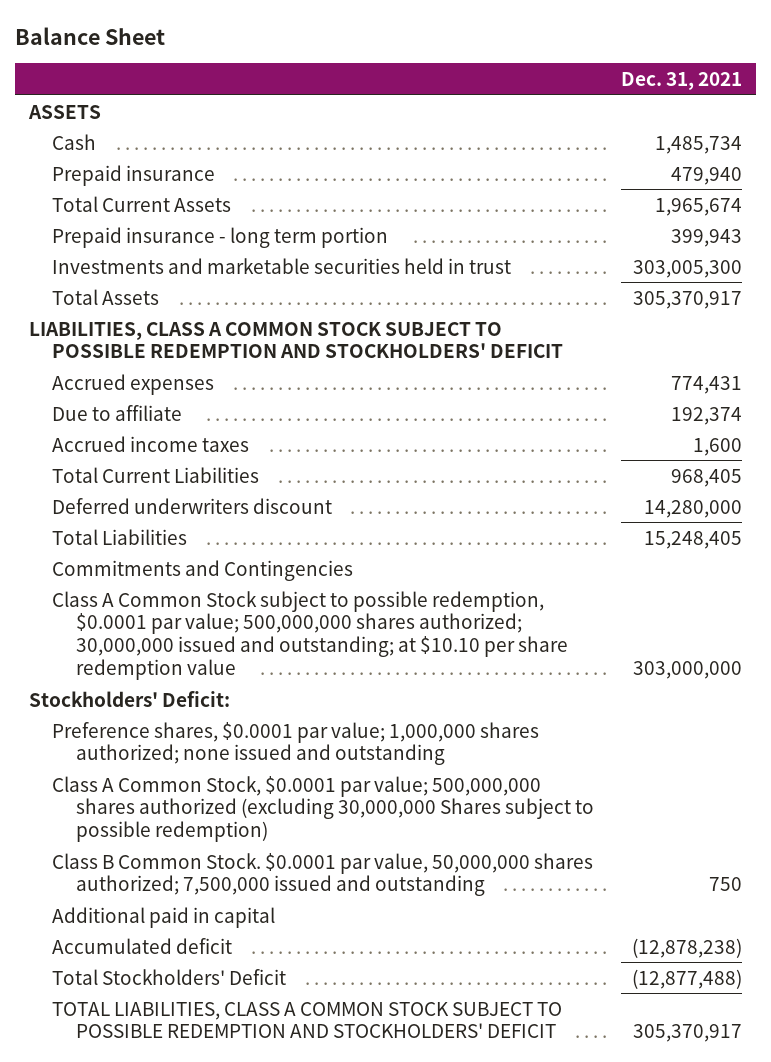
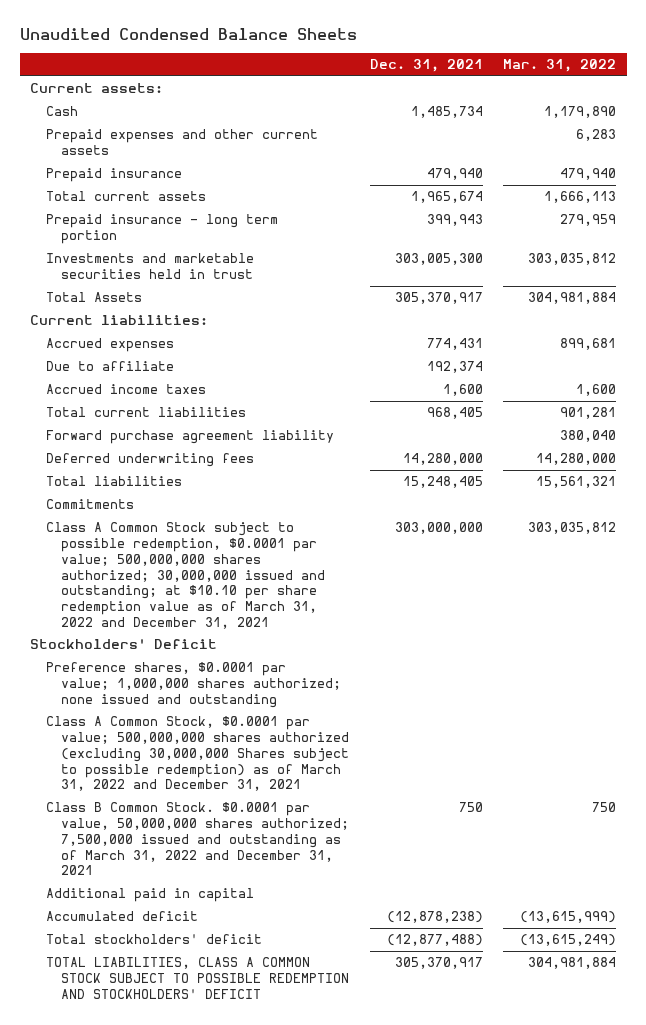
- Balance Sheet
+ Unaudited Condensed Balance Sheets
- | Dec. 31, 2021
+ | Dec. 31, 2021 | Mar. 31, 2022
- ASSETS
+ Current assets:
+ Prepaid expenses and other current assets | | 6,283
- Total Current Assets | 1,965,674
+ Total current assets | 1,965,674 | 1,666,113
- LIABILITIES, CLASS A COMMON STOCK SUBJECT TO POSSIBLE REDEMPTION AND STOCKHOLDERS' DEFICIT
+ Current liabilities:
- Total Current Liabilities | 968,405
- Deferred underwriters discount | 14,280,000
- Total Liabilities | 15,248,405
- Commitments and Contingencies
- Class A Common Stock subject to possible redemption, $0.0001 par value; 500,000,000 shares authorized; 30,000,000 issued and outstanding; at $10.10 per share redemption value | 303,000,000
- Stockholders' Deficit:
+ Total current liabilities | 968,405 | 901,281
+ Forward purchase agreement liability | | 380,040
+ Deferred underwriting fees | 14,280,000 | 14,280,000
+ Total liabilities | 15,248,405 | 15,561,321
+ Commitments
+ Class A Common Stock subject to possible redemption, $0.0001 par value; 500,000,000 shares authorized; 30,000,000 issued and outstanding; at $10.10 per share redemption value as of March 31, 2022 and December 31, 2021 | 303,000,000 | 303,035,812
+ Stockholders' Deficit
- Class A Common Stock, $0.0001 par value; 500,000,000 shares authorized (excluding 30,000,000 Shares subject to possible redemption)
- Class B Common Stock. $0.0001 par value, 50,000,000 shares authorized; 7,500,000 issued and outstanding | 750
+ Class A Common Stock, $0.0001 par value; 500,000,000 shares authorized (excluding 30,000,000 Shares subject to possible redemption) as of March 31, 2022 and December 31, 2021
+ Class B Common Stock. $0.0001 par value, 50,000,000 shares authorized; 7,500,000 issued and outstanding as of March 31, 2022 and December 31, 2021 | 750 | 750
- Total Stockholders' Deficit | (12,877,488)
+ Total stockholders' deficit | (12,877,488) | (13,615,249)

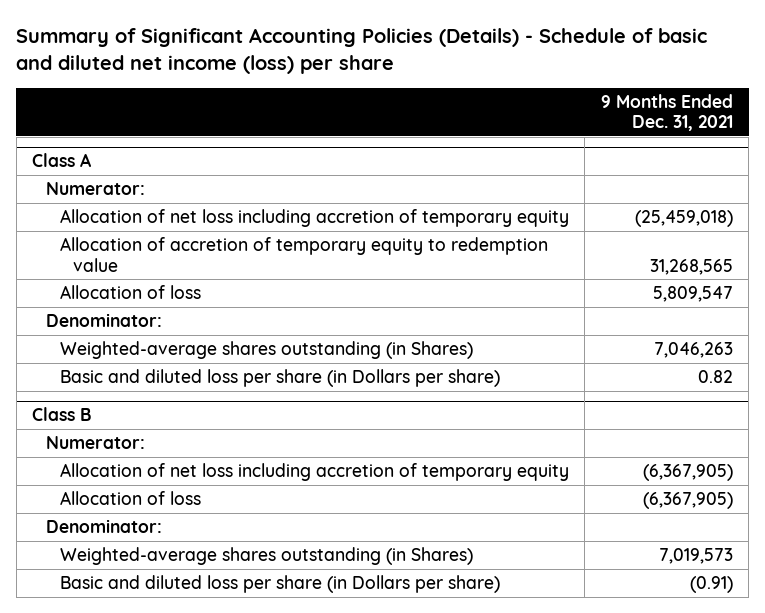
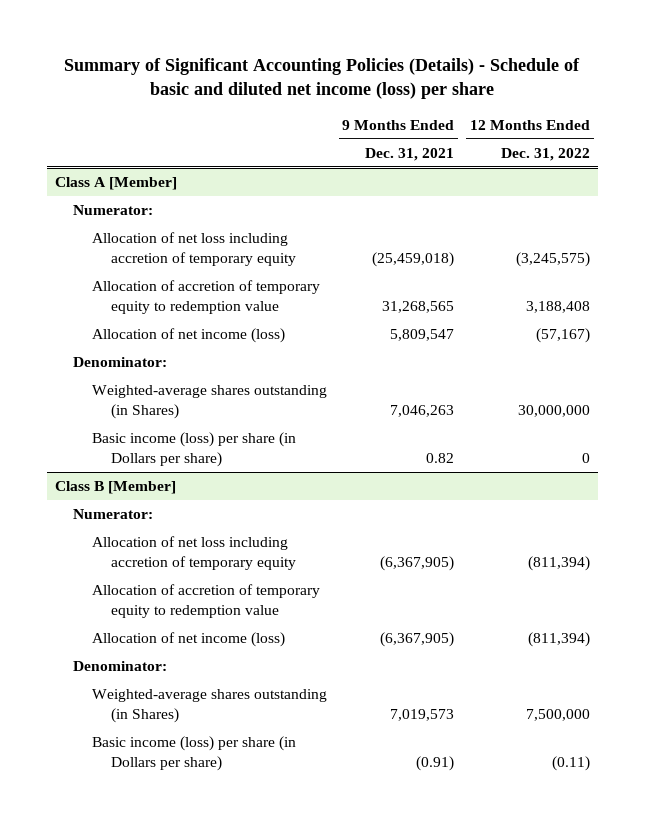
- | 9 Months Ended Dec. 31, 2021
+ | 9 Months Ended Dec. 31, 2021 | 12 Months Ended Dec. 31, 2022
- Class A
+ Class A [Member]
- Allocation of loss | 5,809,547
+ Allocation of net income (loss) | 5,809,547 | (57,167)
- Basic and diluted loss per share (in Dollars per share) | 0.82
- Class B
+ Basic income (loss) per share (in Dollars per share) | 0.82 | 0
+ Class B [Member]
- Allocation of loss | (6,367,905)
+ Allocation of accretion of temporary equity to redemption value
+ Allocation of net income (loss) | (6,367,905) | (811,394)
- Basic and diluted loss per share (in Dollars per share) | (0.91)
+ Basic income (loss) per share (in Dollars per share) | (0.91) | (0.11)

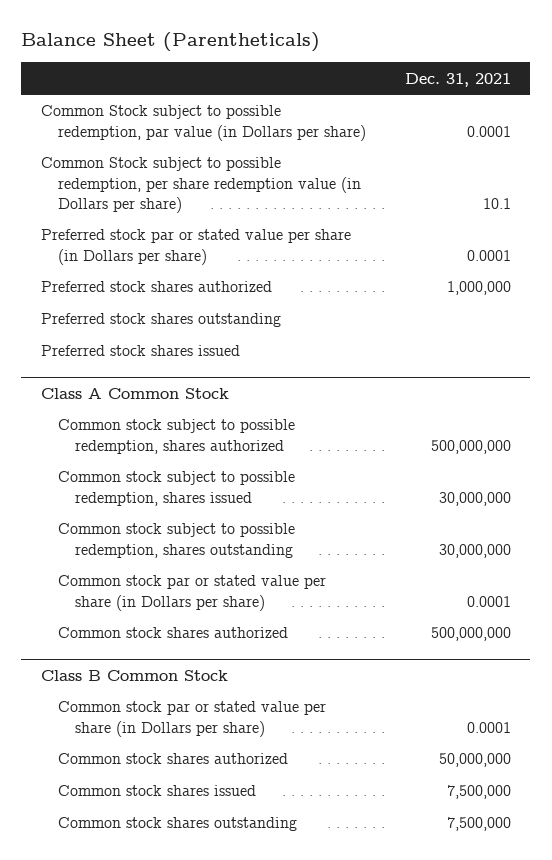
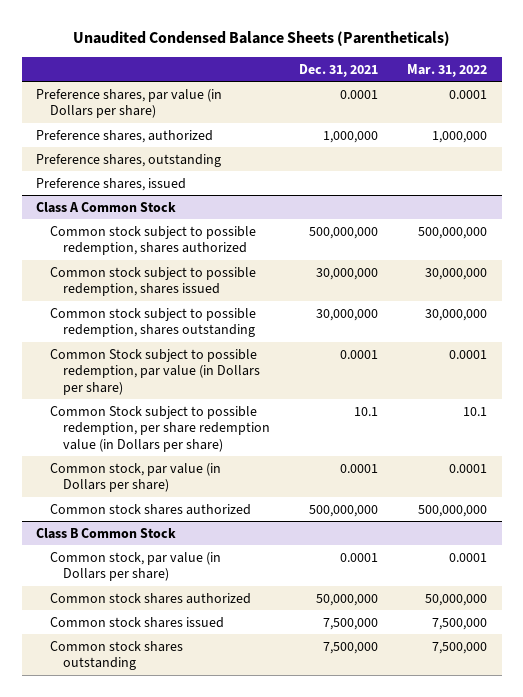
- Balance Sheet (Parentheticals)
+ Unaudited Condensed Balance Sheets (Parentheticals)
- | Dec. 31, 2021
+ | Dec. 31, 2021 | Mar. 31, 2022
- Common Stock subject to possible redemption, par value (in Dollars per share) | 0.0001
- Common Stock subject to possible redemption, per share redemption value (in Dollars per share) | 10.1
- Preferred stock par or stated value per share (in Dollars per share) | 0.0001
- Preferred stock shares authorized | 1,000,000
- Preferred stock shares outstanding
- Preferred stock shares issued
+ Preference shares, par value (in Dollars per share) | 0.0001 | 0.0001
+ Preference shares, authorized | 1,000,000 | 1,000,000
+ Preference shares, outstanding
+ Preference shares, issued
@ Class A Common Stock
- Common stock par or stated value per share (in Dollars per share) | 0.0001
+ Common Stock subject to possible redemption, par value (in Dollars per share) | 0.0001 | 0.0001
+ Common Stock subject to possible redemption, per share redemption value (in Dollars per share) | 10.1 | 10.1
+ Common stock, par value (in Dollars per share) | 0.0001 | 0.0001
@ Class B Common Stock
- Common stock par or stated value per share (in Dollars per share) | 0.0001
+ Common stock, par value (in Dollars per share) | 0.0001 | 0.0001

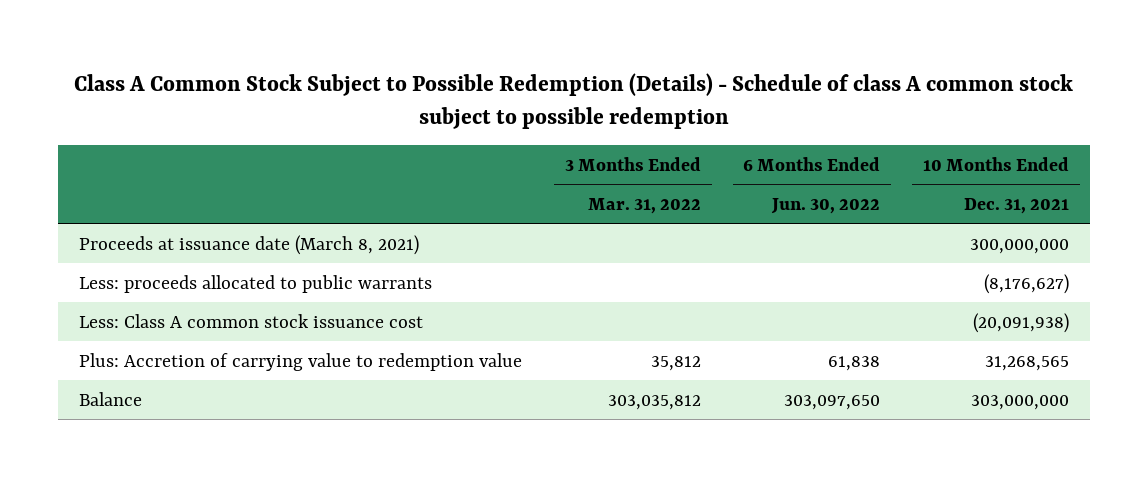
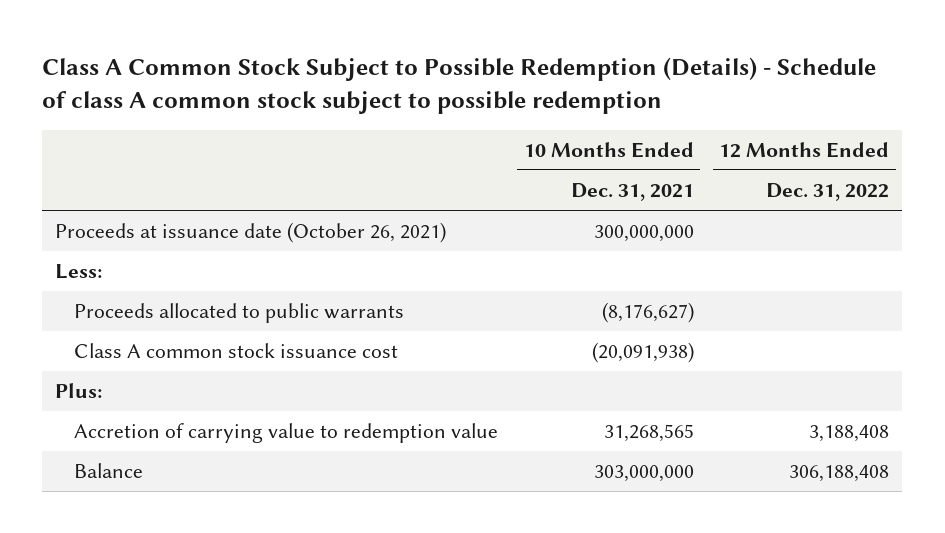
- | 3 Months Ended Mar. 31, 2022 | 6 Months Ended Jun. 30, 2022 | 10 Months Ended Dec. 31, 2021
+ | 10 Months Ended Dec. 31, 2021 | 12 Months Ended Dec. 31, 2022
- Proceeds at issuance date (March 8, 2021) | | | 300,000,000
- Less: proceeds allocated to public warrants | | | (8,176,627)
- Less: Class A common stock issuance cost | | | (20,091,938)
- Plus: Accretion of carrying value to redemption value | 35,812 | 61,838 | 31,268,565
+ Proceeds at issuance date (October 26, 2021) | 300,000,000 |
+ Less:
+ Proceeds allocated to public warrants | (8,176,627) |
+ Class A common stock issuance cost | (20,091,938) |
+ Plus:
+ Accretion of carrying value to redemption value | 31,268,565 | 3,188,408

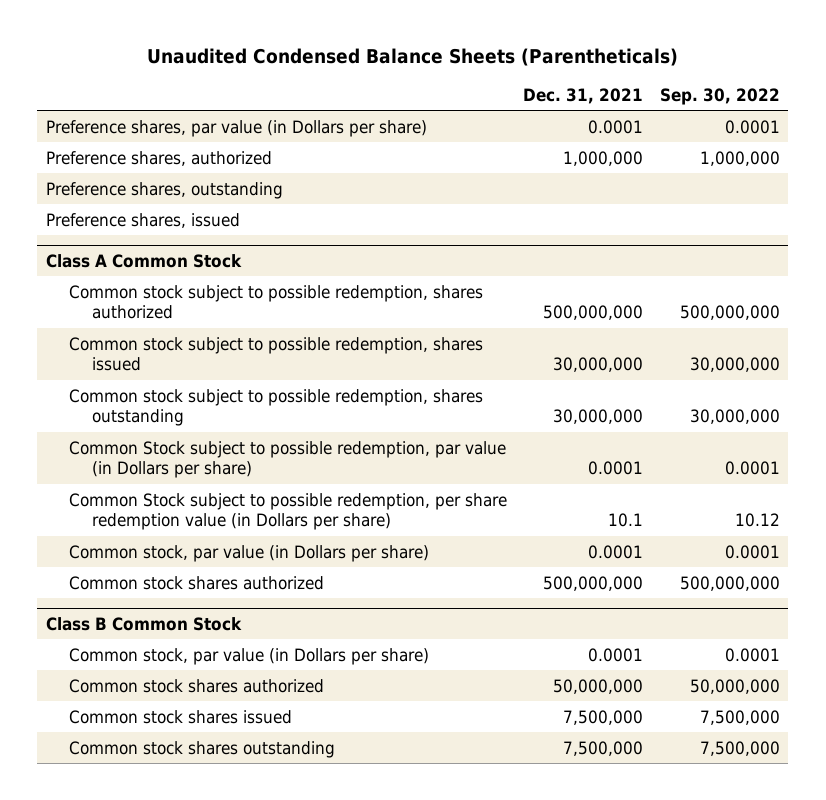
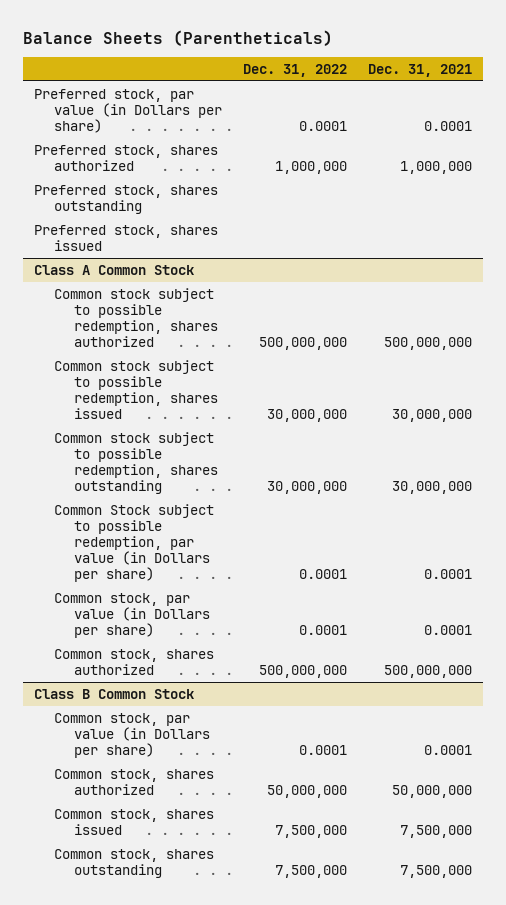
- Unaudited Condensed Balance Sheets (Parentheticals)
+ Balance Sheets (Parentheticals)
- | Dec. 31, 2021 | Sep. 30, 2022
+ | Dec. 31, 2022 | Dec. 31, 2021
- Preference shares, par value (in Dollars per share) | 0.0001 | 0.0001
- Preference shares, authorized | 1,000,000 | 1,000,000
- Preference shares, outstanding
- Preference shares, issued
+ Preferred stock, par value (in Dollars per share) | 0.0001 | 0.0001
+ Preferred stock, shares authorized | 1,000,000 | 1,000,000
+ Preferred stock, shares outstanding
+ Preferred stock, shares issued
@ Class A Common Stock
- Common Stock subject to possible redemption, per share redemption value (in Dollars per share) | 10.1 | 10.12
- Common stock shares authorized | 500,000,000 | 500,000,000
+ Common stock, shares authorized | 500,000,000 | 500,000,000
@ Class B Common Stock
- Common stock shares authorized | 50,000,000 | 50,000,000
- Common stock shares issued | 7,500,000 | 7,500,000
- Common stock shares outstanding | 7,500,000 | 7,500,000
+ Common stock, shares authorized | 50,000,000 | 50,000,000
+ Common stock, shares issued | 7,500,000 | 7,500,000
+ Common stock, shares outstanding | 7,500,000 | 7,500,000

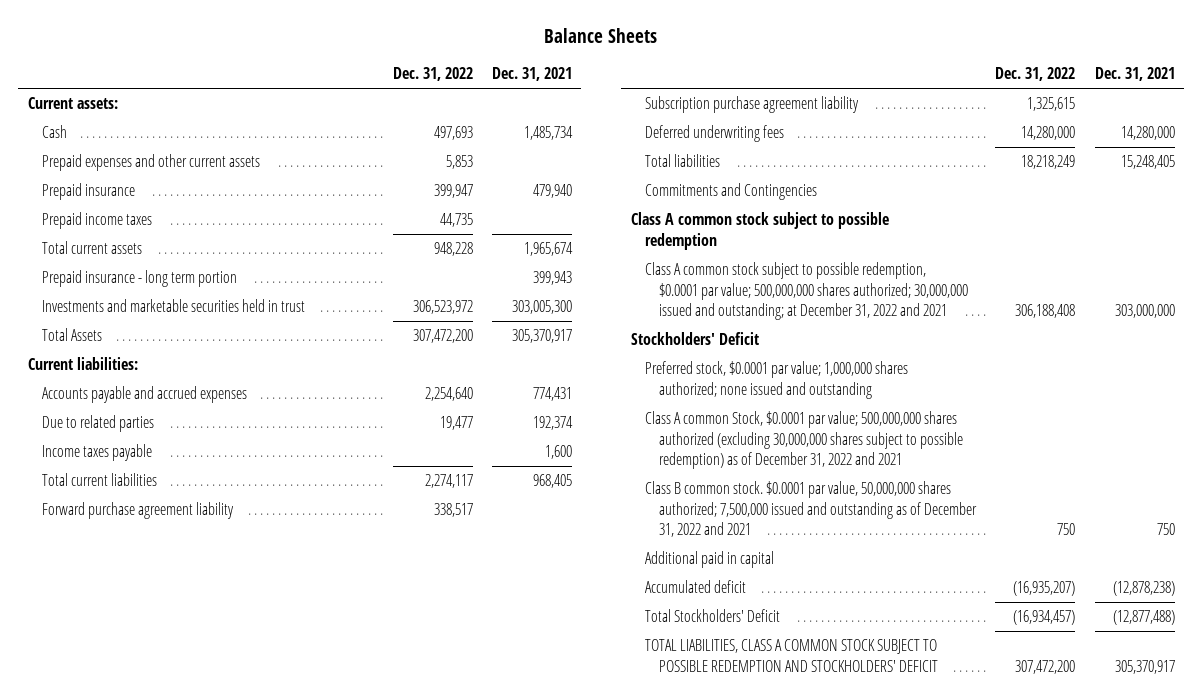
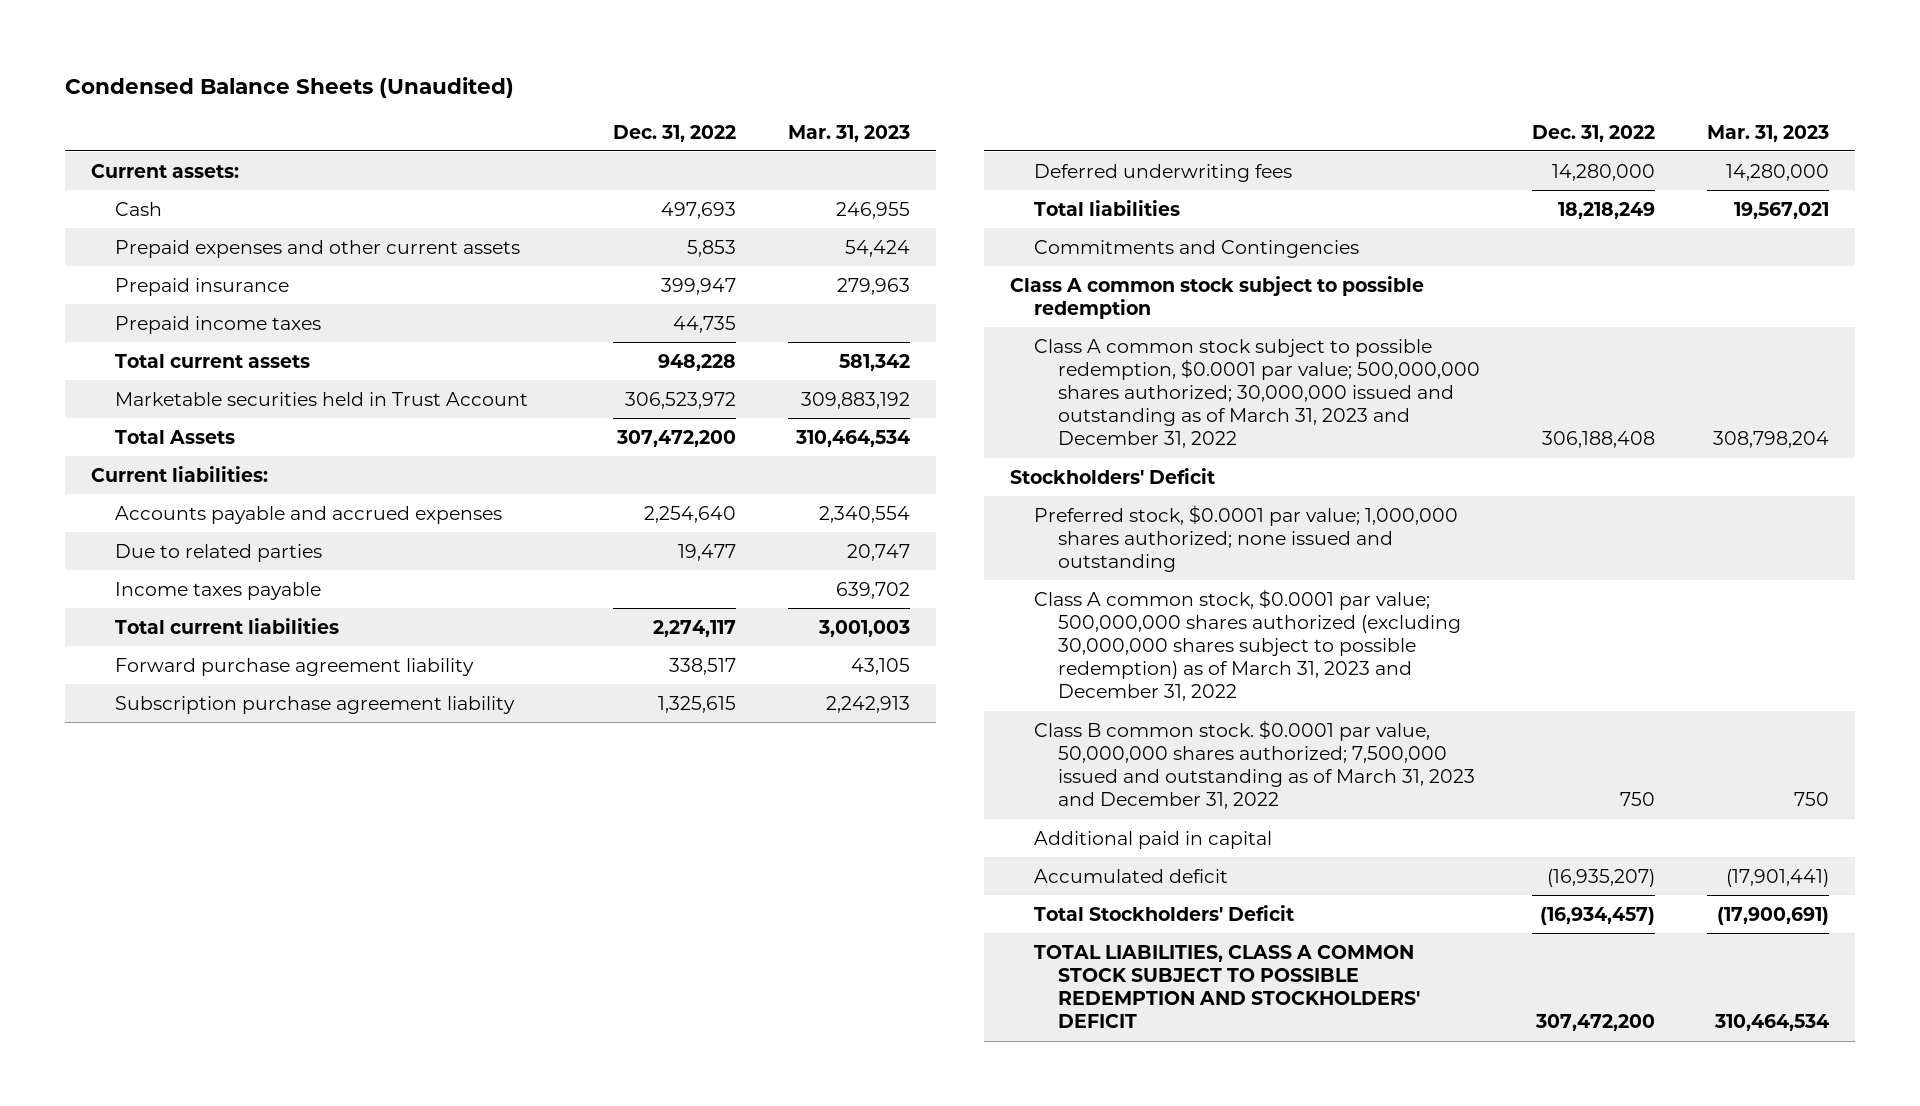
- Balance Sheets
+ Condensed Balance Sheets (Unaudited)
- | Dec. 31, 2022 | Dec. 31, 2021
+ | Dec. 31, 2022 | Mar. 31, 2023
- Prepaid insurance - long term portion | | 399,943
- Investments and marketable securities held in trust | 306,523,972 | 303,005,300
+ Marketable securities held in Trust Account | 306,523,972 | 309,883,192
- Class A common stock subject to possible redemption, $0.0001 par value; 500,000,000 shares authorized; 30,000,000 issued and outstanding; at December 31, 2022 and 2021 | 306,188,408 | 303,000,000
+ Class A common stock subject to possible redemption, $0.0001 par value; 500,000,000 shares authorized; 30,000,000 issued and outstanding as of March 31, 2023 and December 31, 2022 | 306,188,408 | 308,798,204
- Class A common Stock, $0.0001 par value; 500,000,000 shares authorized (excluding 30,000,000 shares subject to possible redemption) as of December 31, 2022 and 2021
- Class B common stock. $0.0001 par value, 50,000,000 shares authorized; 7,500,000 issued and outstanding as of December 31, 2022 and 2021 | 750 | 750
+ Class A common stock, $0.0001 par value; 500,000,000 shares authorized (excluding 30,000,000 shares subject to possible redemption) as of March 31, 2023 and December 31, 2022
+ Class B common stock. $0.0001 par value, 50,000,000 shares authorized; 7,500,000 issued and outstanding as of March 31, 2023 and December 31, 2022 | 750 | 750

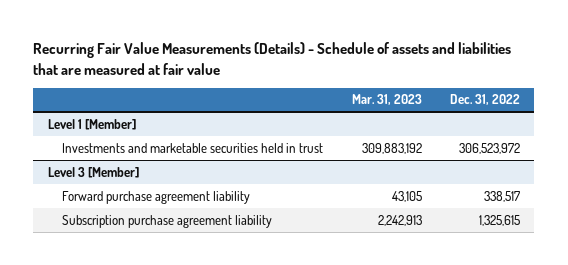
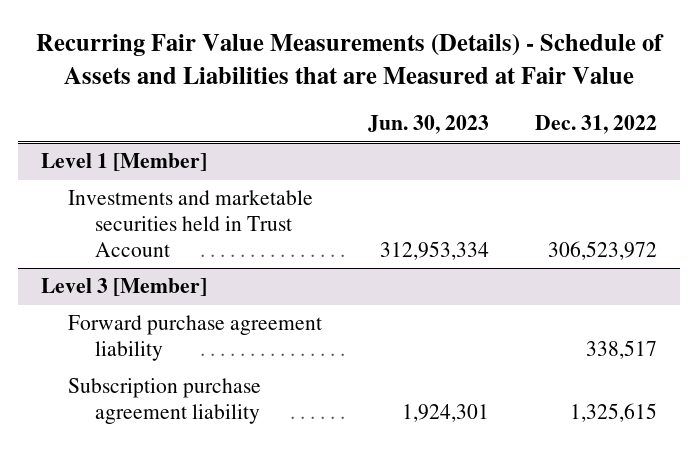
- Recurring Fair Value Measurements (Details) - Schedule of assets and liabilities that are measured at fair value
+ Recurring Fair Value Measurements (Details) - Schedule of Assets and Liabilities that are Measured at Fair Value
- | Mar. 31, 2023 | Dec. 31, 2022
+ | Jun. 30, 2023 | Dec. 31, 2022
@ Level 1 [Member]
- Investments and marketable securities held in trust | 309,883,192 | 306,523,972
+ Investments and marketable securities held in Trust Account | 312,953,334 | 306,523,972

